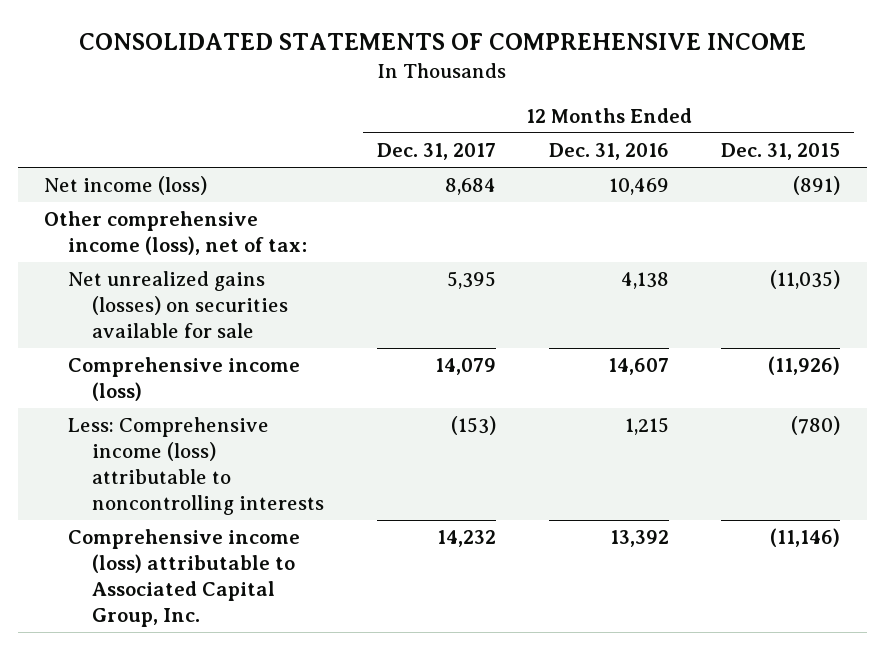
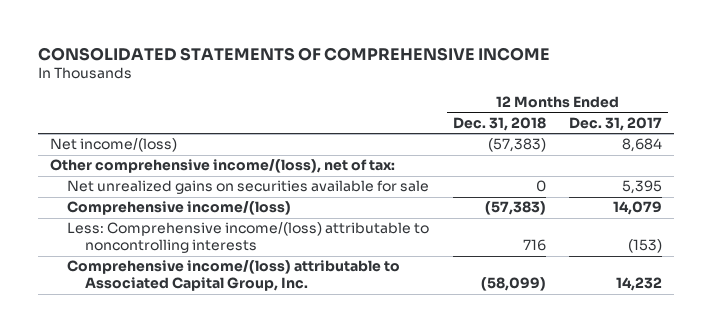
- | 12 Months Ended Dec. 31, 2017 | 12 Months Ended Dec. 31, 2016 | 12 Months Ended Dec. 31, 2015
+ | 12 Months Ended Dec. 31, 2018 | 12 Months Ended Dec. 31, 2017
- Net income (loss) | 8,684 | 10,469 | (891)
- Other comprehensive income (loss), net of tax:
- Net unrealized gains (losses) on securities available for sale | 5,395 | 4,138 | (11,035)
- Comprehensive income (loss) | 14,079 | 14,607 | (11,926)
- Less: Comprehensive income (loss) attributable to noncontrolling interests | (153) | 1,215 | (780)
- Comprehensive income (loss) attributable to Associated Capital Group, Inc. | 14,232 | 13,392 | (11,146)
+ Net income/(loss) | (57,383) | 8,684
+ Other comprehensive income/(loss), net of tax:
+ Net unrealized gains on securities available for sale | 0 | 5,395
+ Comprehensive income/(loss) | (57,383) | 14,079
+ Less: Comprehensive income/(loss) attributable to noncontrolling interests | 716 | (153)
+ Comprehensive income/(loss) attributable to Associated Capital Group, Inc. | (58,099) | 14,232

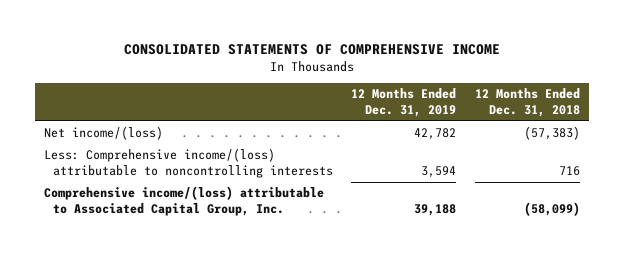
- | 12 Months Ended Dec. 31, 2018 | 12 Months Ended Dec. 31, 2017
+ | 12 Months Ended Dec. 31, 2019 | 12 Months Ended Dec. 31, 2018
- Other comprehensive income/(loss), net of tax:
- Net unrealized gains on securities available for sale | 0 | 5,395
- Comprehensive income/(loss) | (57,383) | 14,079

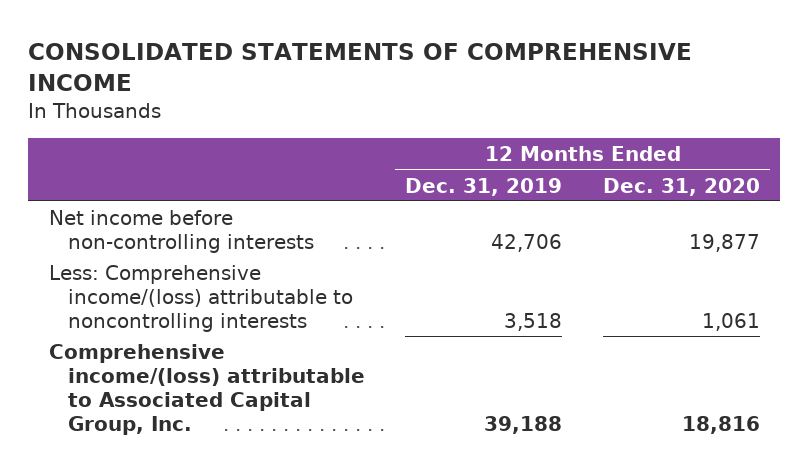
- | 12 Months Ended Dec. 31, 2019 | 12 Months Ended Dec. 31, 2018
+ | 12 Months Ended Dec. 31, 2019 | 12 Months Ended Dec. 31, 2020
- Net income/(loss) | 42,782 | (57,383)
- Less: Comprehensive income/(loss) attributable to noncontrolling interests | 3,594 | 716
+ Net income before non-controlling interests | 42,706 | 19,877
+ Less: Comprehensive income/(loss) attributable to noncontrolling interests | 3,518 | 1,061

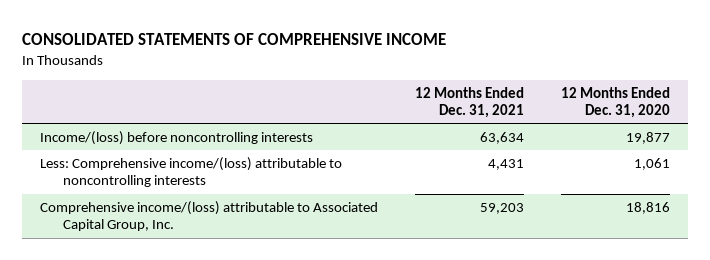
- | 12 Months Ended Dec. 31, 2019 | 12 Months Ended Dec. 31, 2020
+ | 12 Months Ended Dec. 31, 2021 | 12 Months Ended Dec. 31, 2020
- Net income before non-controlling interests | 42,706 | 19,877
+ Income/(loss) before noncontrolling interests | 63,634 | 19,877

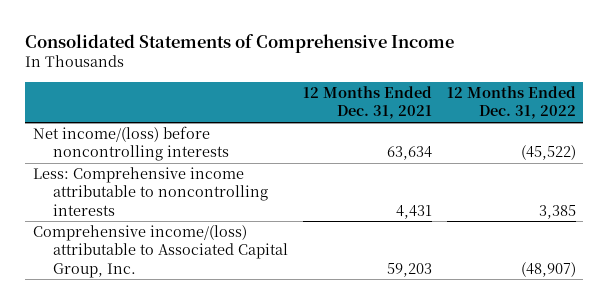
- CONSOLIDATED STATEMENTS OF COMPREHENSIVE INCOME
+ Consolidated Statements of Comprehensive Income
- | 12 Months Ended Dec. 31, 2021 | 12 Months Ended Dec. 31, 2020
+ | 12 Months Ended Dec. 31, 2021 | 12 Months Ended Dec. 31, 2022
- Income/(loss) before noncontrolling interests | 63,634 | 19,877
- Less: Comprehensive income/(loss) attributable to noncontrolling interests | 4,431 | 1,061
+ Net income/(loss) before noncontrolling interests | 63,634 | (45,522)
+ Less: Comprehensive income attributable to noncontrolling interests | 4,431 | 3,385

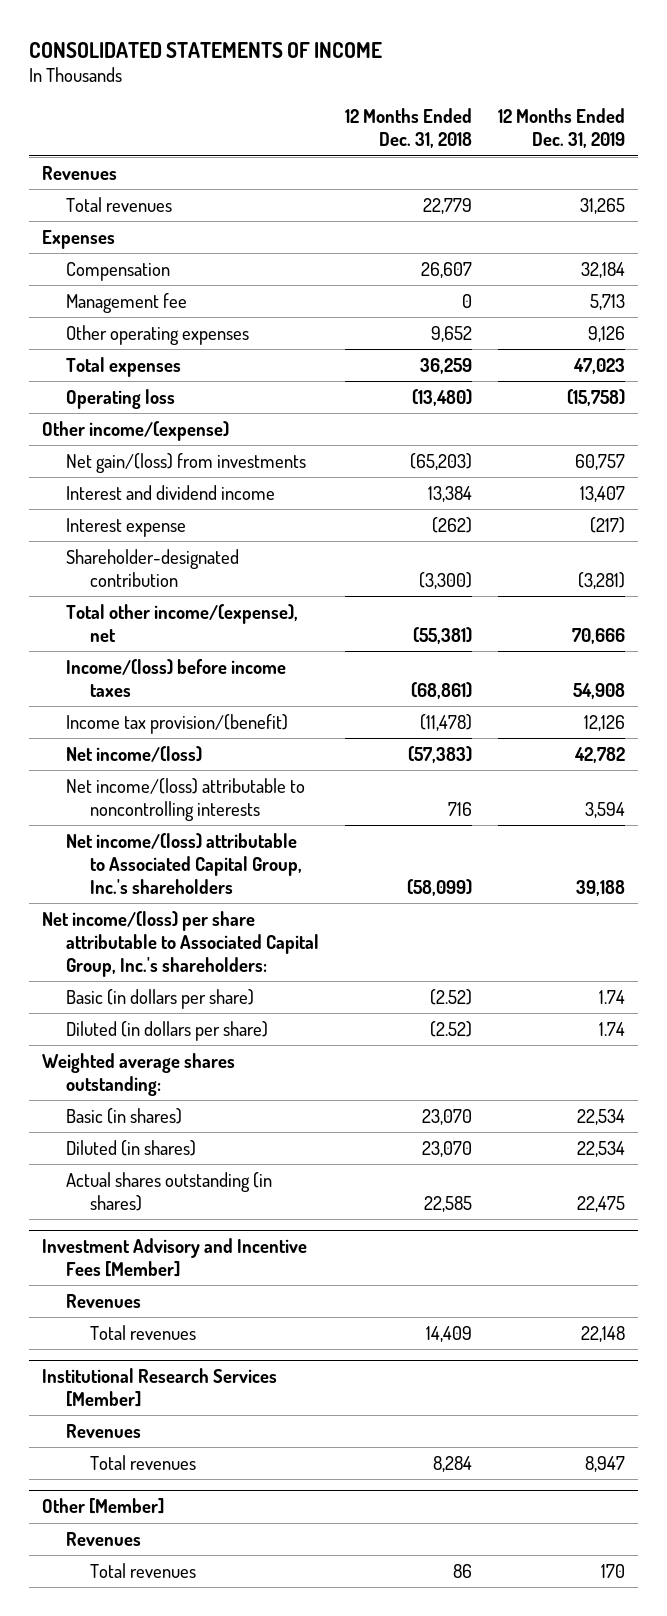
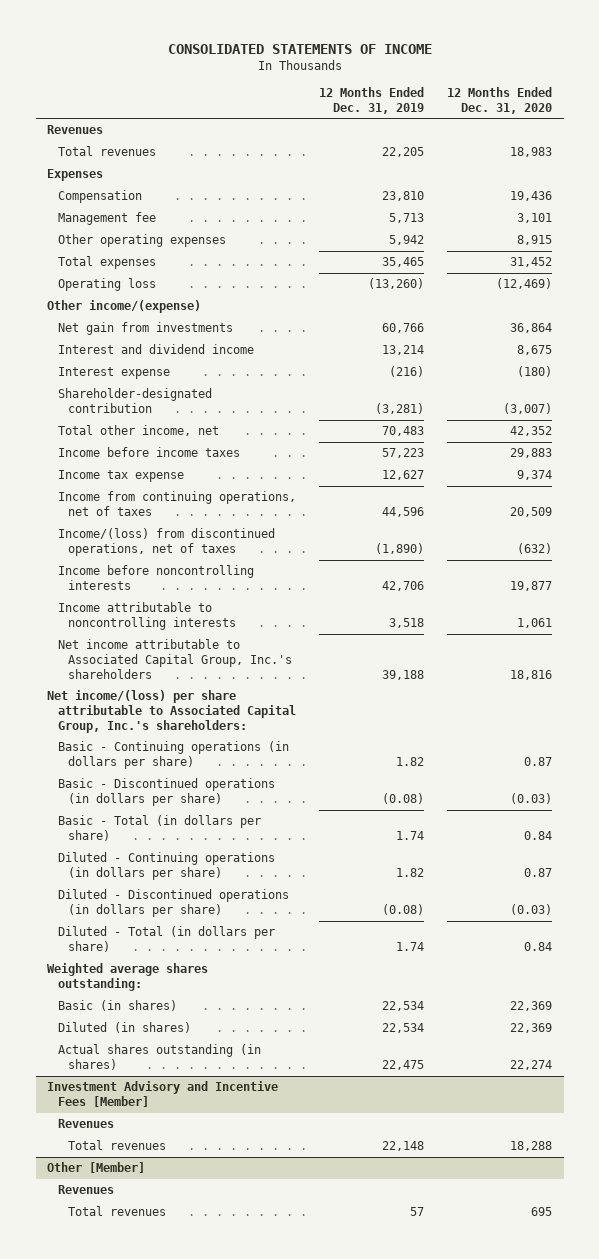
- | 12 Months Ended Dec. 31, 2018 | 12 Months Ended Dec. 31, 2019
+ | 12 Months Ended Dec. 31, 2019 | 12 Months Ended Dec. 31, 2020
- Total revenues | 22,779 | 31,265
+ Total revenues | 22,205 | 18,983
- Compensation | 26,607 | 32,184
+ Compensation | 23,810 | 19,436
- Other operating expenses | 9,652 | 9,126
- Total expenses | 36,259 | 47,023
- Operating loss | (13,480) | (15,758)
+ Other operating expenses | 5,942 | 8,915
+ Total expenses | 35,465 | 31,452
+ Operating loss | (13,260) | (12,469)
- Net gain/(loss) from investments | (65,203) | 60,757
- Interest and dividend income | 13,384 | 13,407
- Interest expense | (262) | (217)
+ Net gain from investments | 60,766 | 36,864
+ Interest and dividend income | 13,214 | 8,675
+ Interest expense | (216) | (180)
- Total other income/(expense), net | (55,381) | 70,666
- Income/(loss) before income taxes | (68,861) | 54,908
- Income tax provision/(benefit) | (11,478) | 12,126
- Net income/(loss) | (57,383) | 42,782
- Net income/(loss) attributable to noncontrolling interests | 716 | 3,594
- Net income/(loss) attributable to Associated Capital Group, Inc.'s shareholders | (58,099) | 39,188
+ Total other income, net | 70,483 | 42,352
+ Income before income taxes | 57,223 | 29,883
+ Income tax expense | 12,627 | 9,374
+ Income from continuing operations, net of taxes | 44,596 | 20,509
+ Income/(loss) from discontinued operations, net of taxes | (1,890) | (632)
+ Income before noncontrolling interests | 42,706 | 19,877
+ Income attributable to noncontrolling interests | 3,518 | 1,061
+ Net income attributable to Associated Capital Group, Inc.'s shareholders | 39,188 | 18,816
- Basic (in dollars per share) | (2.52) | 1.74
- Diluted (in dollars per share) | (2.52) | 1.74
+ Basic - Continuing operations (in dollars per share) | 1.82 | 0.87
+ Basic - Discontinued operations (in dollars per share) | (0.08) | (0.03)
+ Basic - Total (in dollars per share) | 1.74 | 0.84
+ Diluted - Continuing operations (in dollars per share) | 1.82 | 0.87
+ Diluted - Discontinued operations (in dollars per share) | (0.08) | (0.03)
+ Diluted - Total (in dollars per share) | 1.74 | 0.84
- Institutional Research Services [Member]
- Revenues
- Total revenues | 8,284 | 8,947
@ Other [Member]
- Total revenues | 86 | 170
+ Total revenues | 57 | 695

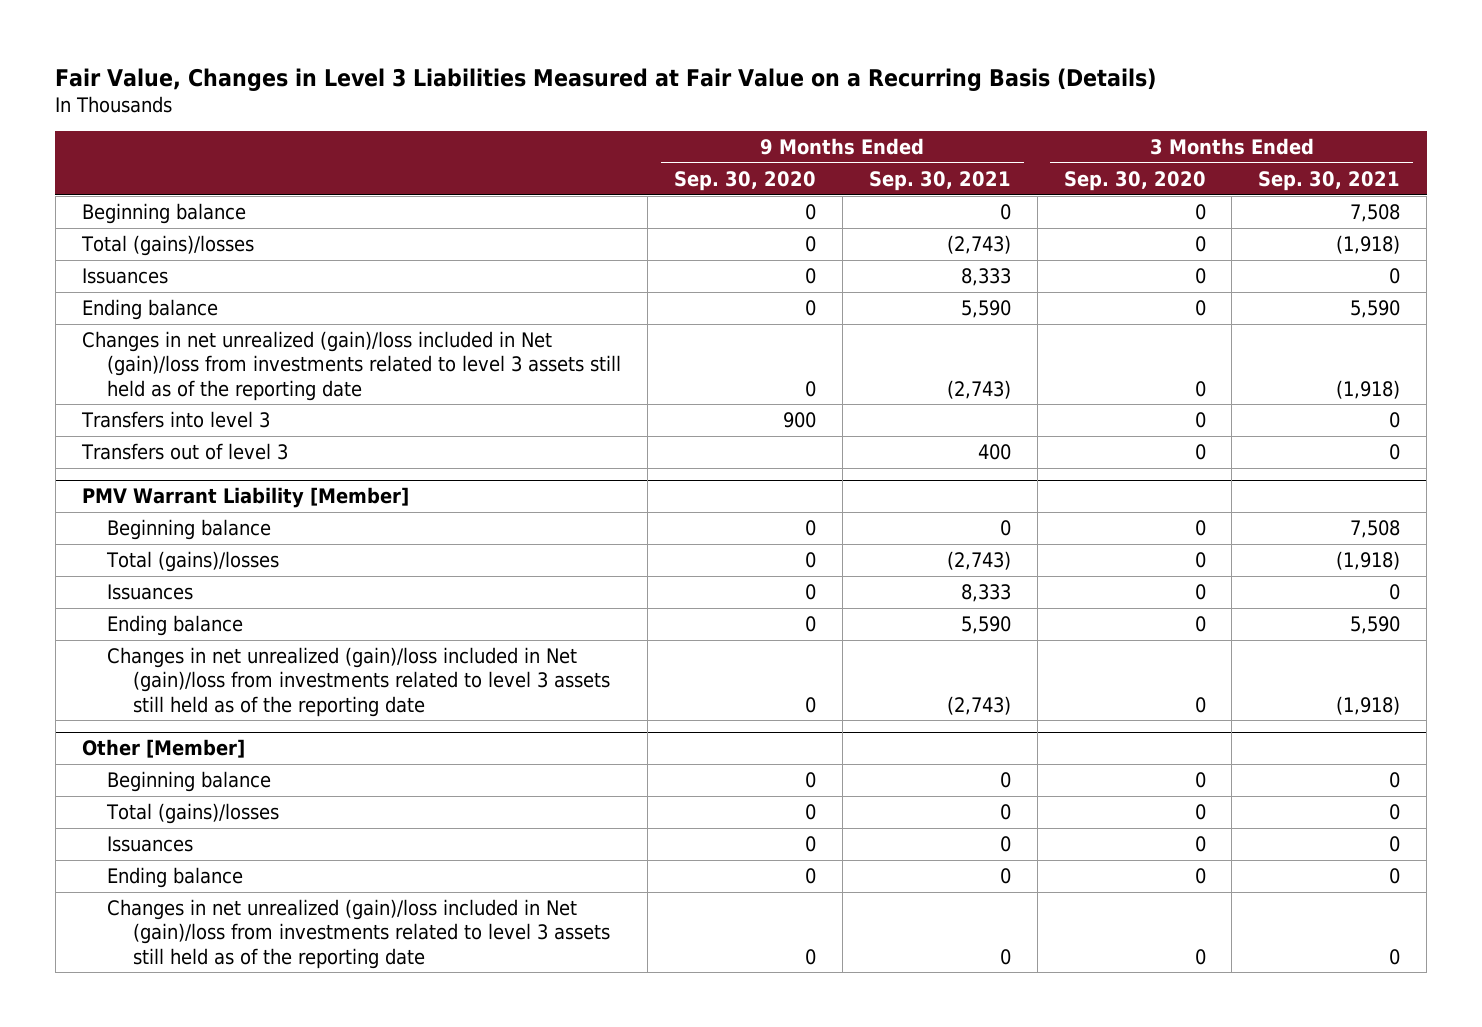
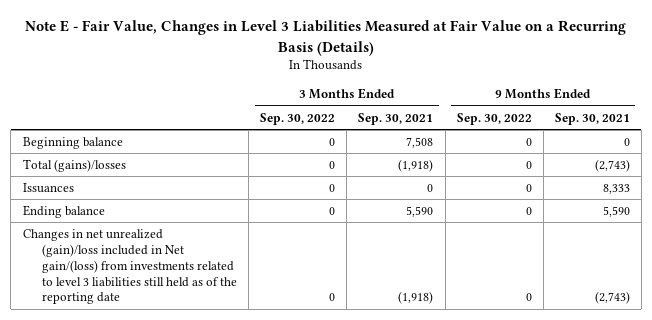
- Fair Value, Changes in Level 3 Liabilities Measured at Fair Value on a Recurring Basis (Details)
+ Note E - Fair Value, Changes in Level 3 Liabilities Measured at Fair Value on a Recurring Basis (Details)
- | 9 Months Ended Sep. 30, 2020 | 9 Months Ended Sep. 30, 2021 | 3 Months Ended Sep. 30, 2020 | 3 Months Ended Sep. 30, 2021
+ | 3 Months Ended Sep. 30, 2022 | 3 Months Ended Sep. 30, 2021 | 9 Months Ended Sep. 30, 2022 | 9 Months Ended Sep. 30, 2021
- Changes in net unrealized (gain)/loss included in Net (gain)/loss from investments related to level 3 assets still held as of the reporting date | 0 | (2,743) | 0 | (1,918)
- Transfers into level 3 | 900 | | 0 | 0
- Transfers out of level 3 | | 400 | 0 | 0
- PMV Warrant Liability [Member]
- Beginning balance | 0 | 0 | 0 | 7,508
- Total (gains)/losses | 0 | (2,743) | 0 | (1,918)
- Issuances | 0 | 8,333 | 0 | 0
- Ending balance | 0 | 5,590 | 0 | 5,590
- Changes in net unrealized (gain)/loss included in Net (gain)/loss from investments related to level 3 assets still held as of the reporting date | 0 | (2,743) | 0 | (1,918)
- Other [Member]
- Beginning balance | 0 | 0 | 0 | 0
- Total (gains)/losses | 0 | 0 | 0 | 0
- Issuances | 0 | 0 | 0 | 0
- Ending balance | 0 | 0 | 0 | 0
- Changes in net unrealized (gain)/loss included in Net (gain)/loss from investments related to level 3 assets still held as of the reporting date | 0 | 0 | 0 | 0
+ Changes in net unrealized (gain)/loss included in Net gain/(loss) from investments related to level 3 liabilities still held as of the reporting date | 0 | (1,918) | 0 | (2,743)

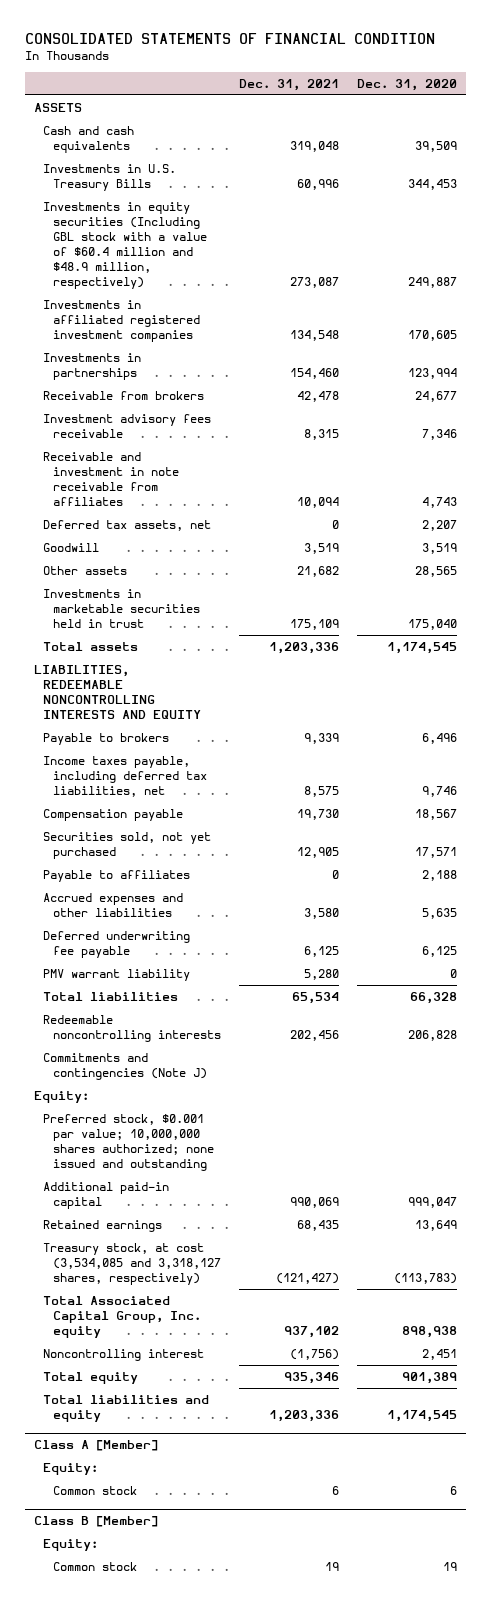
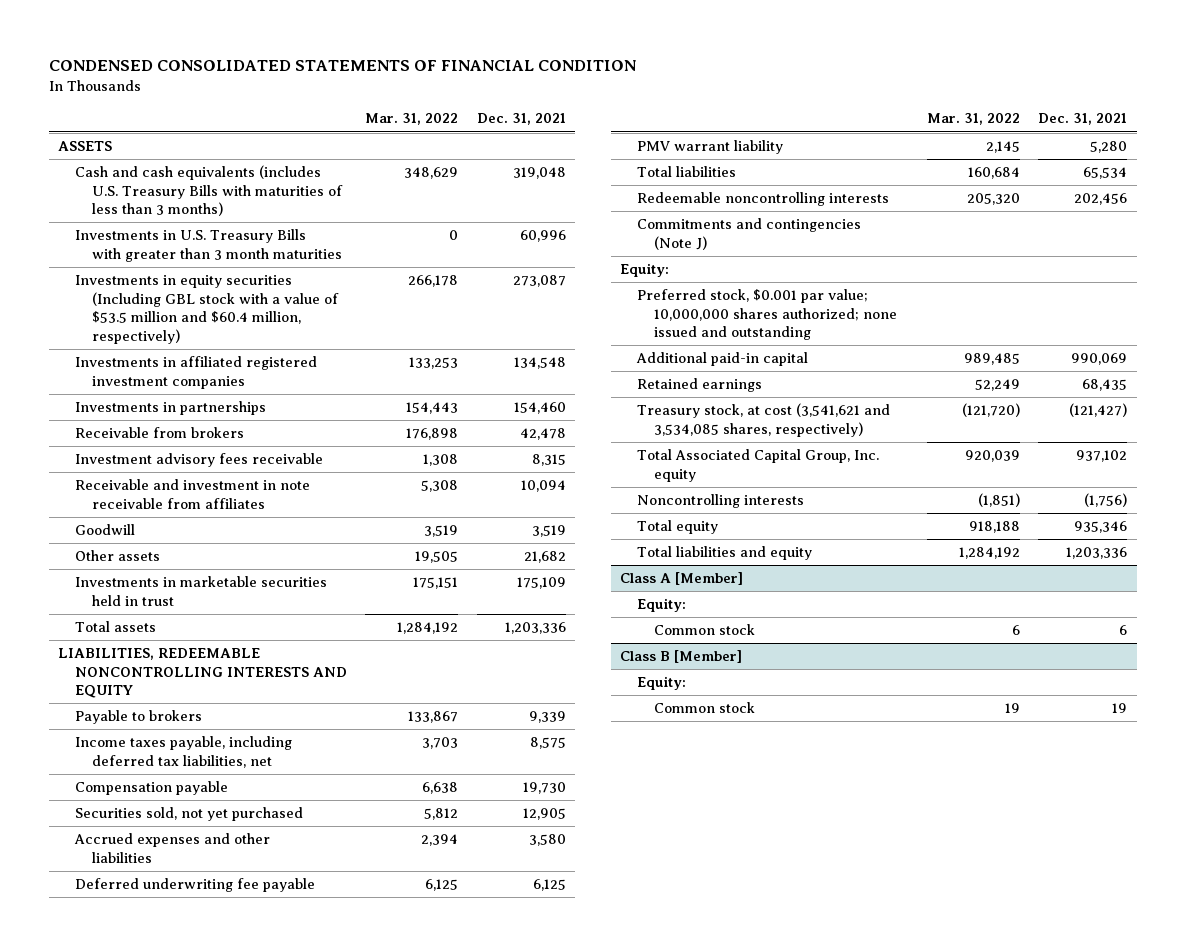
- CONSOLIDATED STATEMENTS OF FINANCIAL CONDITION
+ CONDENSED CONSOLIDATED STATEMENTS OF FINANCIAL CONDITION
- | Dec. 31, 2021 | Dec. 31, 2020
+ | Mar. 31, 2022 | Dec. 31, 2021
- Cash and cash equivalents | 319,048 | 39,509
- Investments in U.S. Treasury Bills | 60,996 | 344,453
- Investments in equity securities (Including GBL stock with a value of $60.4 million and $48.9 million, respectively) | 273,087 | 249,887
+ Cash and cash equivalents (includes U.S. Treasury Bills with maturities of less than 3 months) | 348,629 | 319,048
+ Investments in U.S. Treasury Bills with greater than 3 month maturities | 0 | 60,996
+ Investments in equity securities (Including GBL stock with a value of $53.5 million and $60.4 million, respectively) | 266,178 | 273,087
- Deferred tax assets, net | 0 | 2,207
- Payable to affiliates | 0 | 2,188
- Treasury stock, at cost (3,534,085 and 3,318,127 shares, respectively) | (121,427) | (113,783)
+ Treasury stock, at cost (3,541,621 and 3,534,085 shares, respectively) | (121,720) | (121,427)
- Noncontrolling interest | (1,756) | 2,451
+ Noncontrolling interests | (1,851) | (1,756)

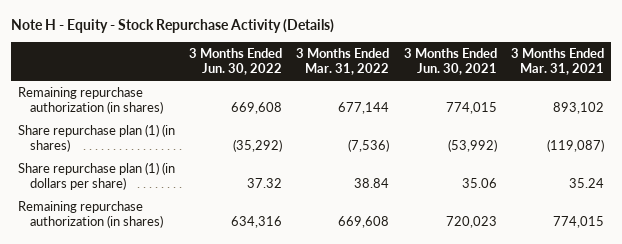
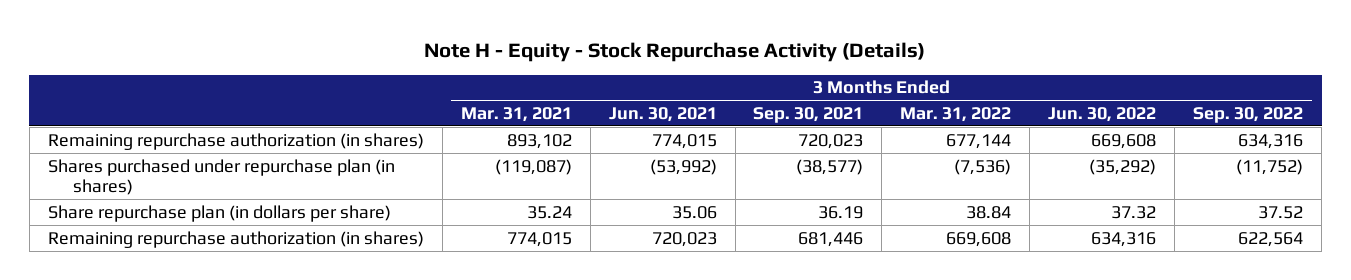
- | 3 Months Ended Jun. 30, 2022 | 3 Months Ended Mar. 31, 2022 | 3 Months Ended Jun. 30, 2021 | 3 Months Ended Mar. 31, 2021
+ | 3 Months Ended Mar. 31, 2021 | 3 Months Ended Jun. 30, 2021 | 3 Months Ended Sep. 30, 2021 | 3 Months Ended Mar. 31, 2022 | 3 Months Ended Jun. 30, 2022 | 3 Months Ended Sep. 30, 2022
- Share repurchase plan (1) (in shares) | (35,292) | (7,536) | (53,992) | (119,087)
- Share repurchase plan (1) (in dollars per share) | 37.32 | 38.84 | 35.06 | 35.24
+ Shares purchased under repurchase plan (in shares) | (119,087) | (53,992) | (38,577) | (7,536) | (35,292) | (11,752)
+ Share repurchase plan (in dollars per share) | 35.24 | 35.06 | 36.19 | 38.84 | 37.32 | 37.52

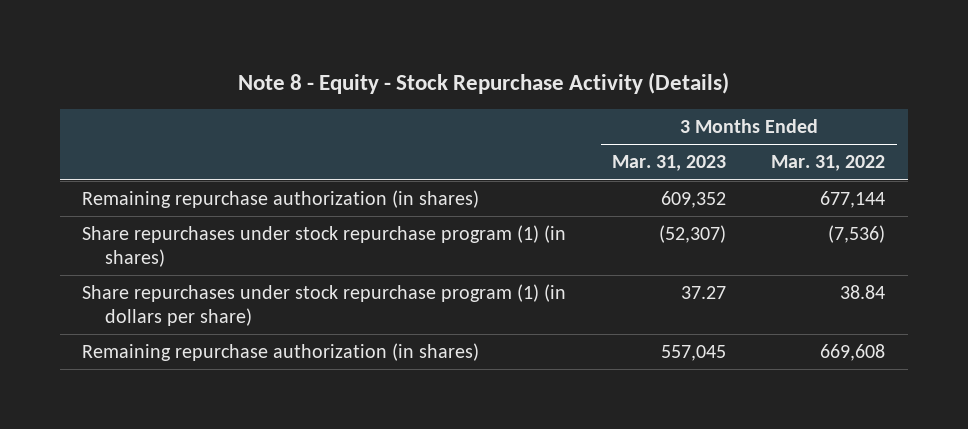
- Note H - Equity - Stock Repurchase Activity (Details)
+ Note 8 - Equity - Stock Repurchase Activity (Details)
- | 3 Months Ended Mar. 31, 2021 | 3 Months Ended Jun. 30, 2021 | 3 Months Ended Sep. 30, 2021 | 3 Months Ended Mar. 31, 2022 | 3 Months Ended Jun. 30, 2022 | 3 Months Ended Sep. 30, 2022
+ | 3 Months Ended Mar. 31, 2023 | 3 Months Ended Mar. 31, 2022
- Shares purchased under repurchase plan (in shares) | (119,087) | (53,992) | (38,577) | (7,536) | (35,292) | (11,752)
- Share repurchase plan (in dollars per share) | 35.24 | 35.06 | 36.19 | 38.84 | 37.32 | 37.52
+ Share repurchases under stock repurchase program (1) (in shares) | (52,307) | (7,536)
+ Share repurchases under stock repurchase program (1) (in dollars per share) | 37.27 | 38.84

